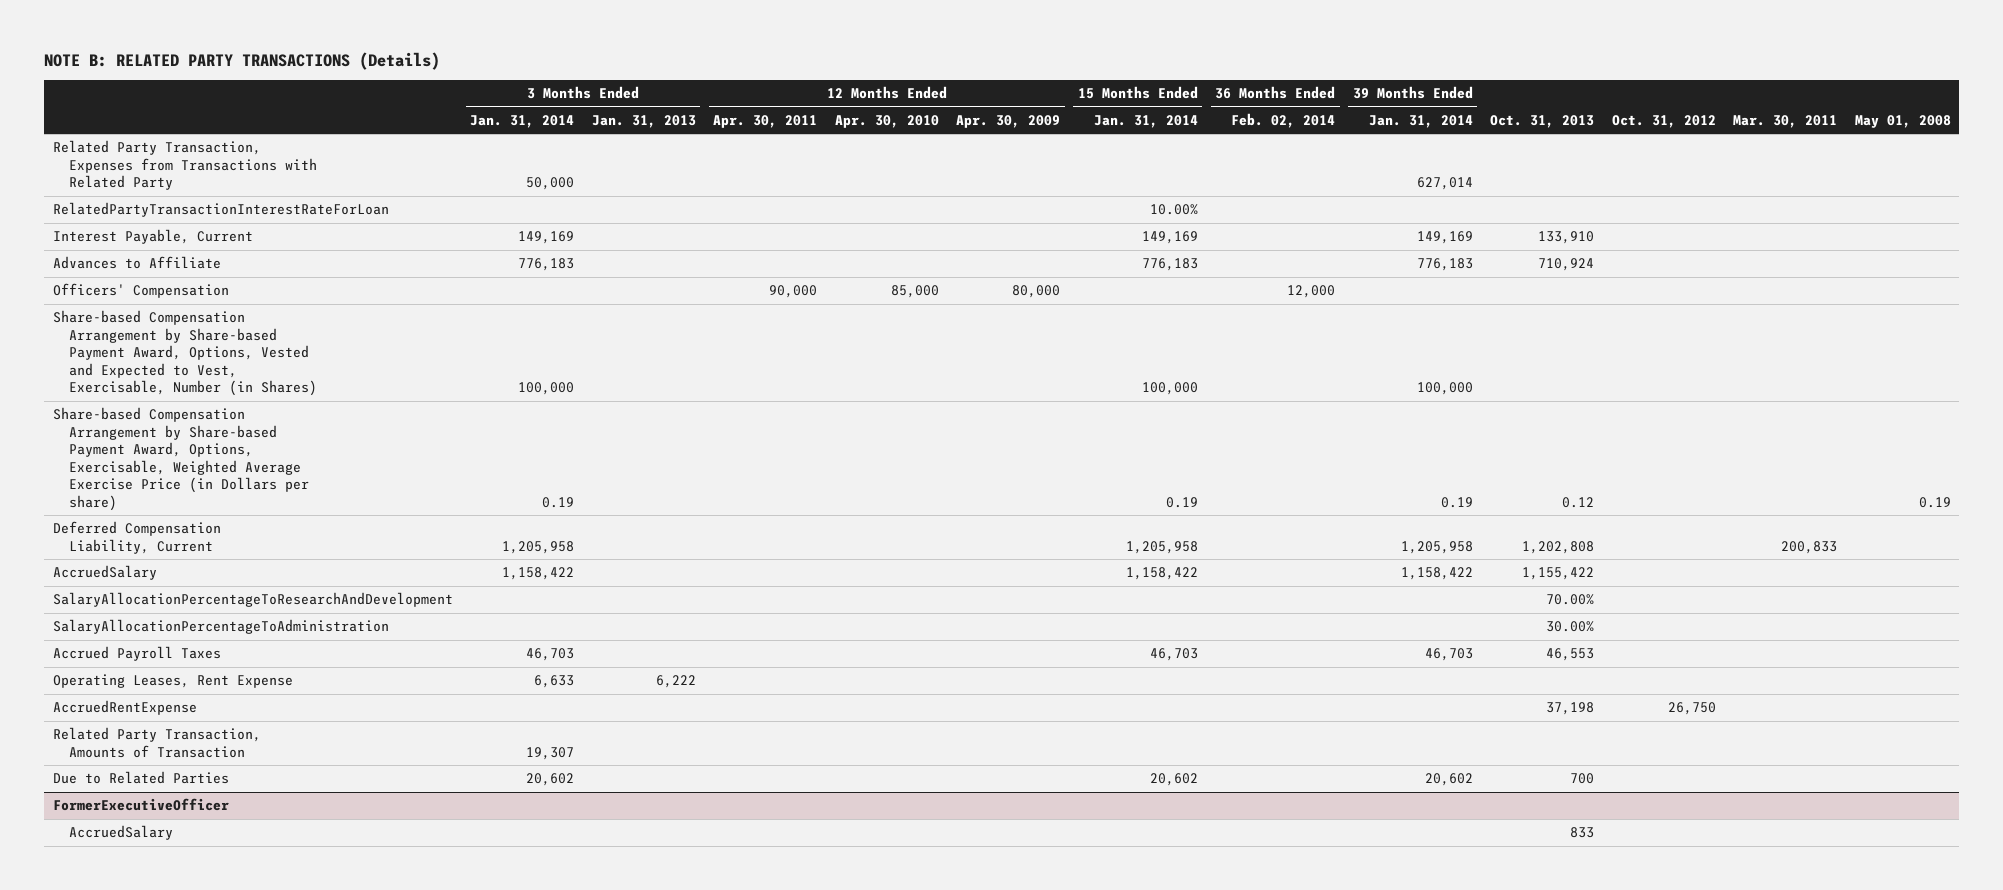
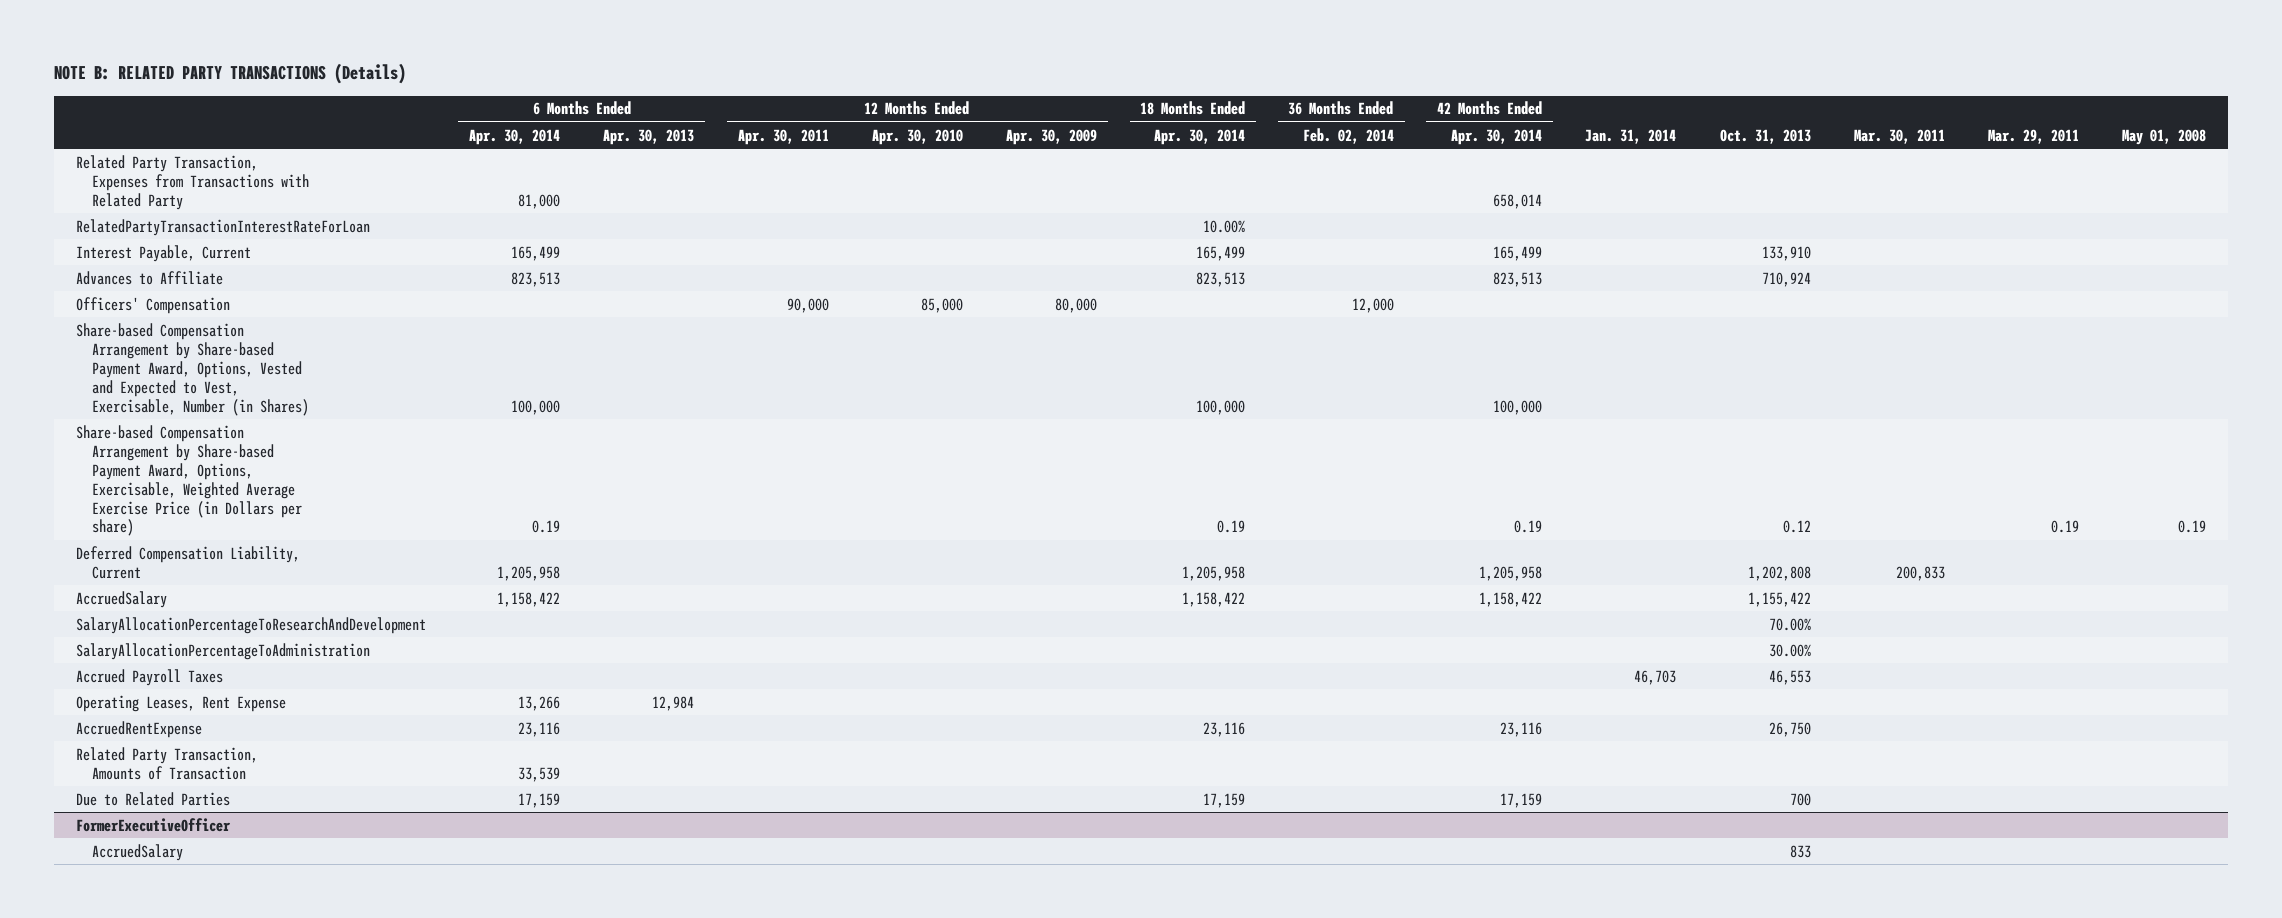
- | 3 Months Ended Jan. 31, 2014 | 3 Months Ended Jan. 31, 2013 | 12 Months Ended Apr. 30, 2011 | 12 Months Ended Apr. 30, 2010 | 12 Months Ended Apr. 30, 2009 | 15 Months Ended Jan. 31, 2014 | 36 Months Ended Feb. 02, 2014 | 39 Months Ended Jan. 31, 2014 | Oct. 31, 2013 | Oct. 31, 2012 | Mar. 30, 2011 | May 01, 2008
+ | 6 Months Ended Apr. 30, 2014 | 6 Months Ended Apr. 30, 2013 | 12 Months Ended Apr. 30, 2011 | 12 Months Ended Apr. 30, 2010 | 12 Months Ended Apr. 30, 2009 | 18 Months Ended Apr. 30, 2014 | 36 Months Ended Feb. 02, 2014 | 42 Months Ended Apr. 30, 2014 | Jan. 31, 2014 | Oct. 31, 2013 | Mar. 30, 2011 | Mar. 29, 2011 | May 01, 2008
- AccruedRentExpense | | | | | | | | | 37,198 | 26,750 | |
+ AccruedRentExpense | 23,116 | | | | | 23,116 | | 23,116 | | 26,750 | | |

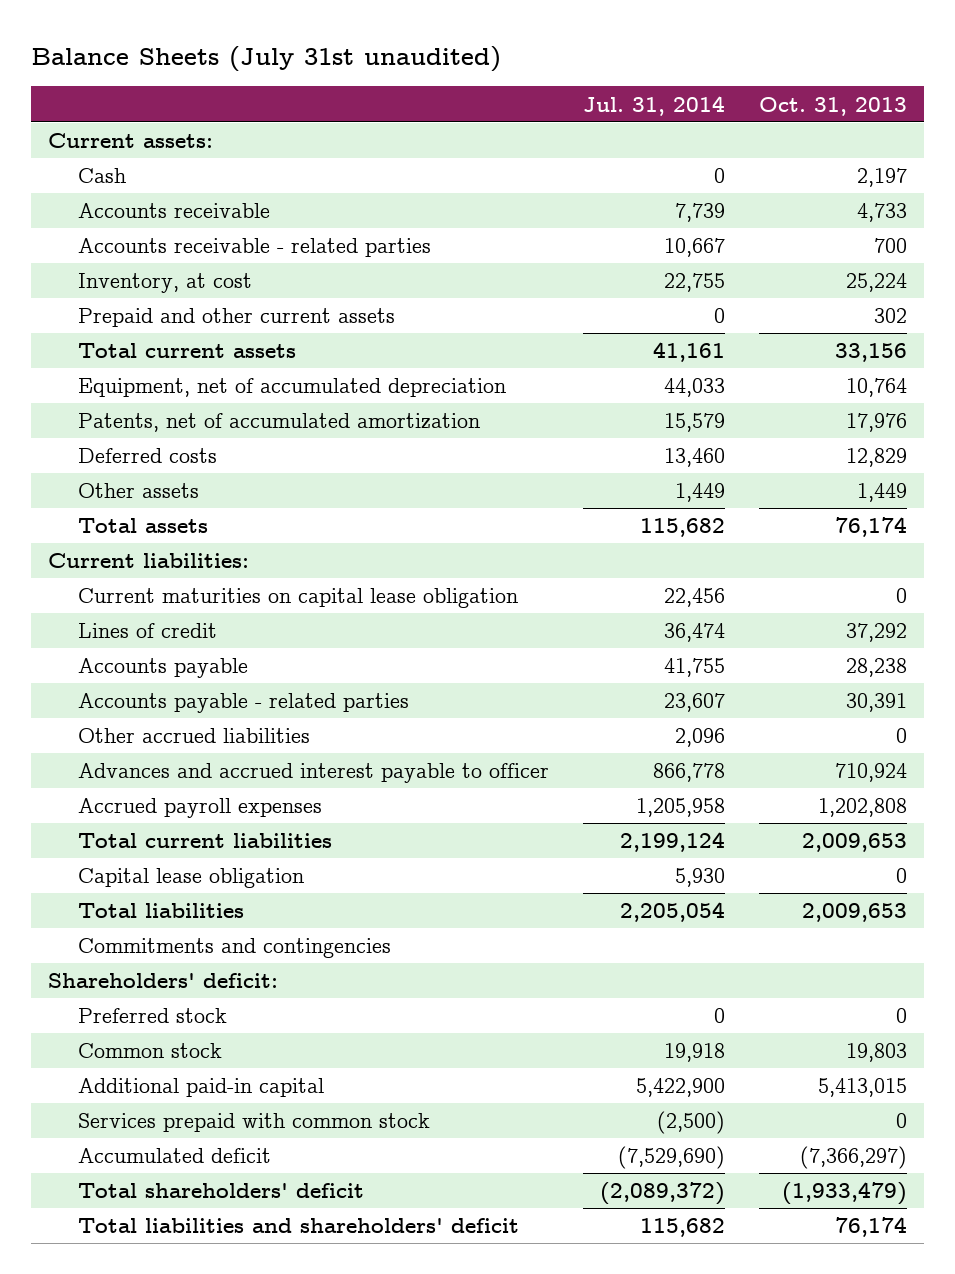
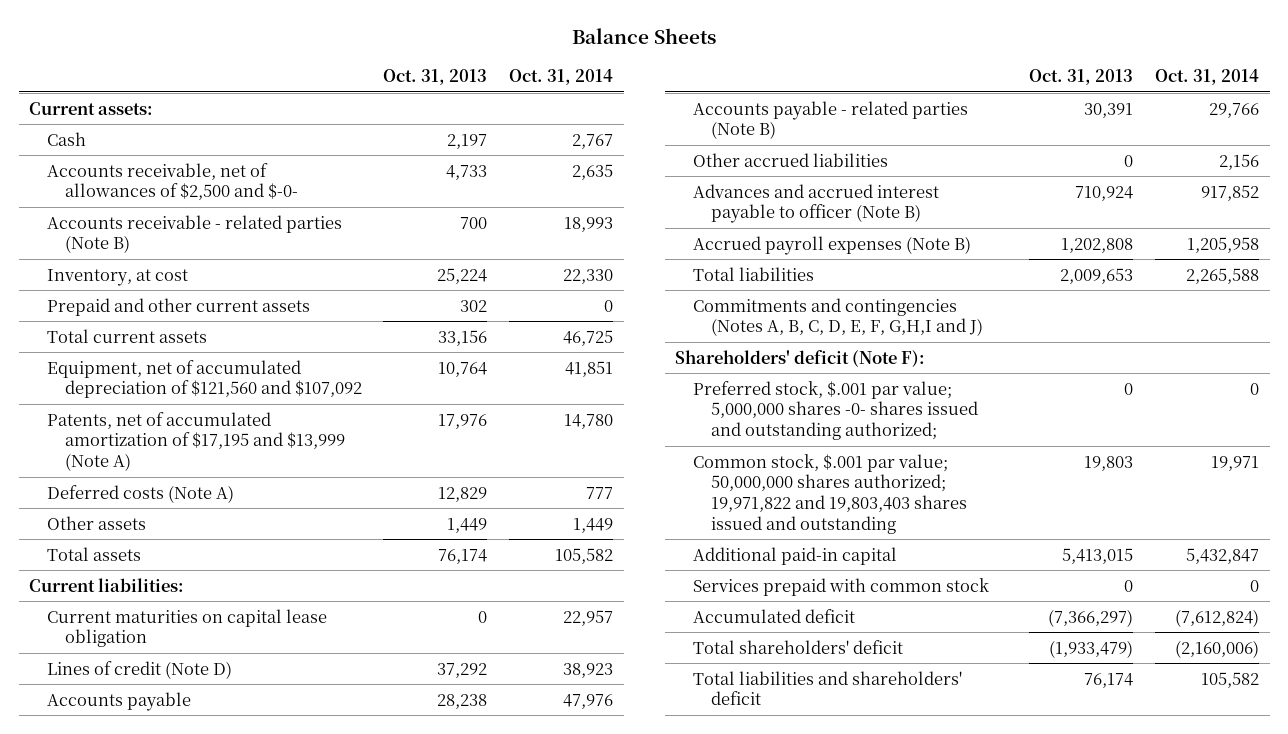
- Balance Sheets (July 31st unaudited)
+ Balance Sheets
- | Jul. 31, 2014 | Oct. 31, 2013
+ | Oct. 31, 2013 | Oct. 31, 2014
- Accounts receivable | 7,739 | 4,733
- Accounts receivable - related parties | 10,667 | 700
+ Accounts receivable, net of allowances of $2,500 and $-0- | 4,733 | 2,635
+ Accounts receivable - related parties (Note B) | 700 | 18,993
- Equipment, net of accumulated depreciation | 44,033 | 10,764
- Patents, net of accumulated amortization | 15,579 | 17,976
- Deferred costs | 13,460 | 12,829
+ Equipment, net of accumulated depreciation of $121,560 and $107,092 | 10,764 | 41,851
+ Patents, net of accumulated amortization of $17,195 and $13,999 (Note A) | 17,976 | 14,780
+ Deferred costs (Note A) | 12,829 | 777
- Lines of credit | 36,474 | 37,292
+ Lines of credit (Note D) | 37,292 | 38,923
- Accounts payable - related parties | 23,607 | 30,391
+ Accounts payable - related parties (Note B) | 30,391 | 29,766
- Advances and accrued interest payable to officer | 866,778 | 710,924
- Accrued payroll expenses | 1,205,958 | 1,202,808
- Total current liabilities | 2,199,124 | 2,009,653
- Capital lease obligation | 5,930 | 0
+ Advances and accrued interest payable to officer (Note B) | 710,924 | 917,852
+ Accrued payroll expenses (Note B) | 1,202,808 | 1,205,958
- Commitments and contingencies
- Shareholders' deficit:
- Preferred stock | 0 | 0
- Common stock | 19,918 | 19,803
+ Commitments and contingencies (Notes A, B, C, D, E, F, G,H,I and J)
+ Shareholders' deficit (Note F):
+ Preferred stock, $.001 par value; 5,000,000 shares -0- shares issued and outstanding authorized; | 0 | 0
+ Common stock, $.001 par value; 50,000,000 shares authorized; 19,971,822 and 19,803,403 shares issued and outstanding | 19,803 | 19,971

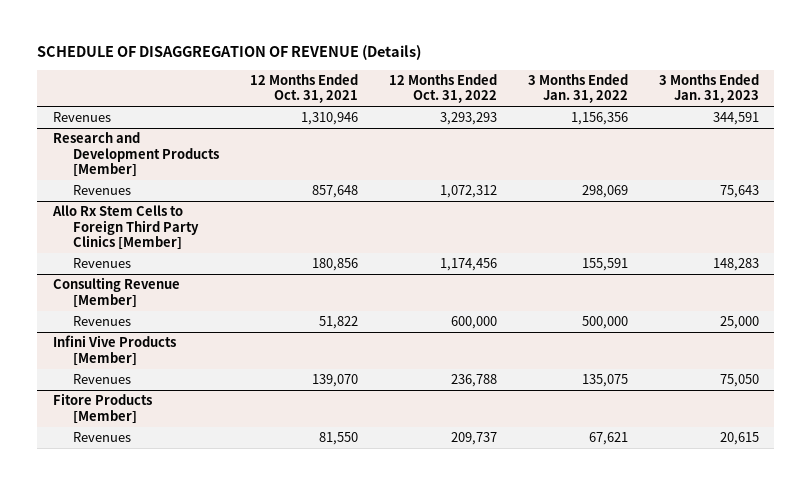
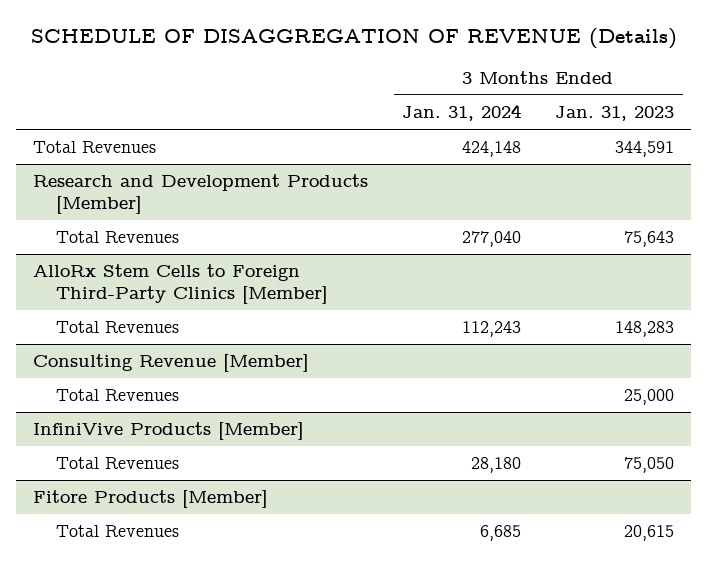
- | 12 Months Ended Oct. 31, 2021 | 12 Months Ended Oct. 31, 2022 | 3 Months Ended Jan. 31, 2022 | 3 Months Ended Jan. 31, 2023
+ | 3 Months Ended Jan. 31, 2024 | 3 Months Ended Jan. 31, 2023
- Revenues | 1,310,946 | 3,293,293 | 1,156,356 | 344,591
+ Total Revenues | 424,148 | 344,591
@ Research and Development Products [Member]
- Revenues | 857,648 | 1,072,312 | 298,069 | 75,643
- Allo Rx Stem Cells to Foreign Third Party Clinics [Member]
- Revenues | 180,856 | 1,174,456 | 155,591 | 148,283
@ Research and Development Products [Member]
+ Total Revenues | 277,040 | 75,643
+ AlloRx Stem Cells to Foreign Third-Party Clinics [Member]
+ Total Revenues | 112,243 | 148,283
@ Consulting Revenue [Member]
- Revenues | 51,822 | 600,000 | 500,000 | 25,000
- Infini Vive Products [Member]
- Revenues | 139,070 | 236,788 | 135,075 | 75,050
@ Consulting Revenue [Member]
+ Total Revenues | | 25,000
+ InfiniVive Products [Member]
+ Total Revenues | 28,180 | 75,050
@ Fitore Products [Member]
- Revenues | 81,550 | 209,737 | 67,621 | 20,615
+ Total Revenues | 6,685 | 20,615

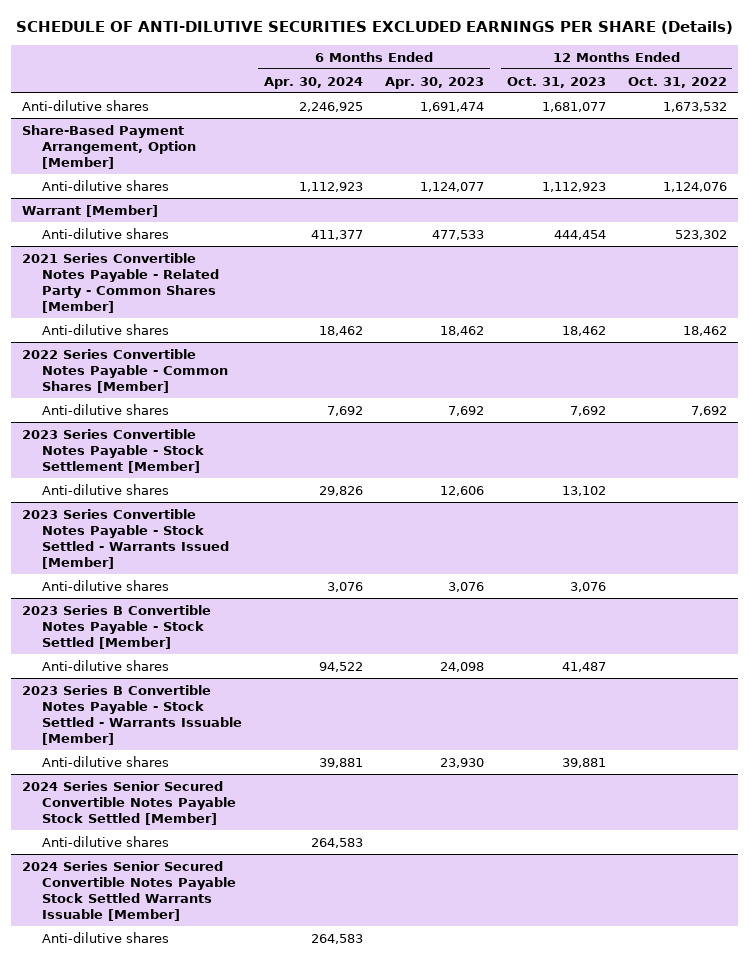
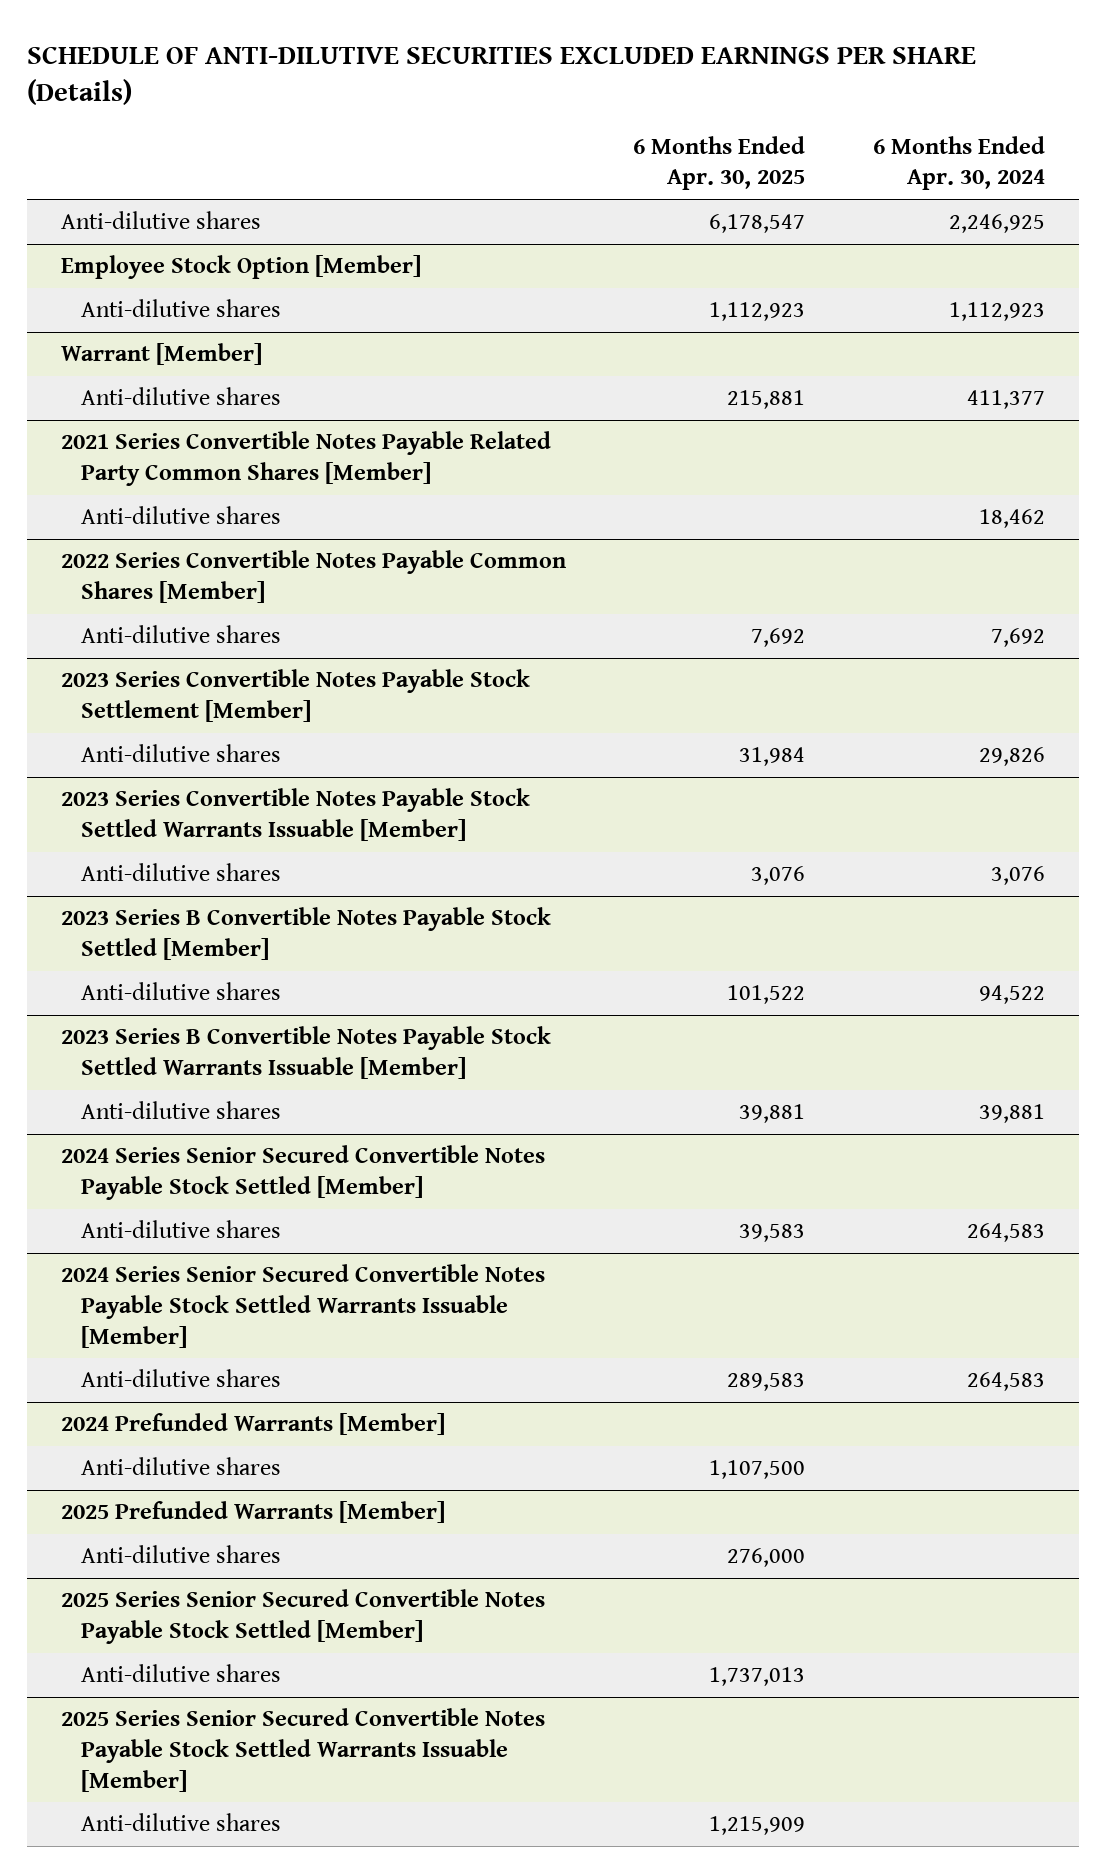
- | 6 Months Ended Apr. 30, 2024 | 6 Months Ended Apr. 30, 2023 | 12 Months Ended Oct. 31, 2023 | 12 Months Ended Oct. 31, 2022
+ | 6 Months Ended Apr. 30, 2025 | 6 Months Ended Apr. 30, 2024
- Share-Based Payment Arrangement, Option [Member]
+ Employee Stock Option [Member]
- 2021 Series Convertible Notes Payable - Related Party - Common Shares [Member]
+ 2021 Series Convertible Notes Payable Related Party Common Shares [Member]
- 2022 Series Convertible Notes Payable - Common Shares [Member]
+ 2022 Series Convertible Notes Payable Common Shares [Member]
- 2023 Series Convertible Notes Payable - Stock Settlement [Member]
+ 2023 Series Convertible Notes Payable Stock Settlement [Member]
- 2023 Series Convertible Notes Payable - Stock Settled - Warrants Issued [Member]
+ 2023 Series Convertible Notes Payable Stock Settled Warrants Issuable [Member]
- 2023 Series B Convertible Notes Payable - Stock Settled [Member]
+ 2023 Series B Convertible Notes Payable Stock Settled [Member]
- 2023 Series B Convertible Notes Payable - Stock Settled - Warrants Issuable [Member]
+ 2023 Series B Convertible Notes Payable Stock Settled Warrants Issuable [Member]
+ 2024 Prefunded Warrants [Member]
+ Anti-dilutive shares | 1,107,500 |
+ 2025 Prefunded Warrants [Member]
+ Anti-dilutive shares | 276,000 |
+ 2025 Series Senior Secured Convertible Notes Payable Stock Settled [Member]
+ Anti-dilutive shares | 1,737,013 |
+ 2025 Series Senior Secured Convertible Notes Payable Stock Settled Warrants Issuable [Member]
+ Anti-dilutive shares | 1,215,909 |

